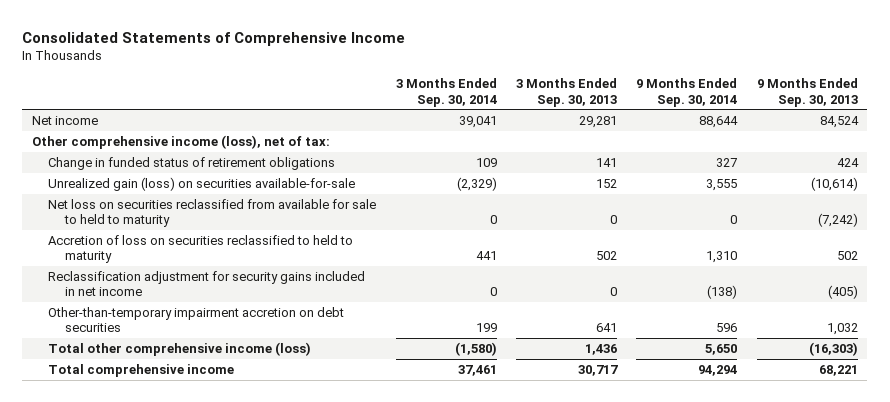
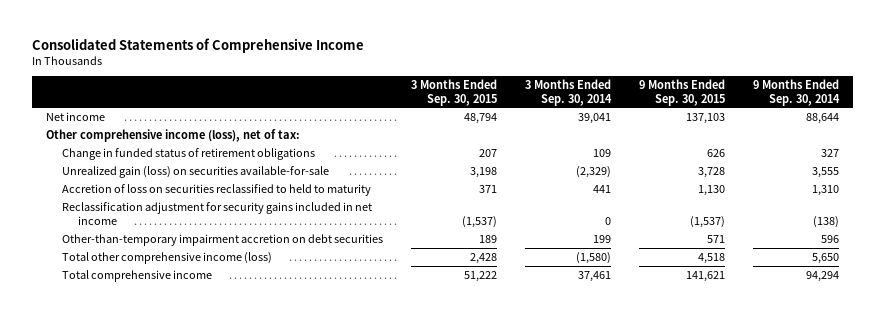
- | 3 Months Ended Sep. 30, 2014 | 3 Months Ended Sep. 30, 2013 | 9 Months Ended Sep. 30, 2014 | 9 Months Ended Sep. 30, 2013
+ | 3 Months Ended Sep. 30, 2015 | 3 Months Ended Sep. 30, 2014 | 9 Months Ended Sep. 30, 2015 | 9 Months Ended Sep. 30, 2014
- Net loss on securities reclassified from available for sale to held to maturity | 0 | 0 | 0 | (7,242)

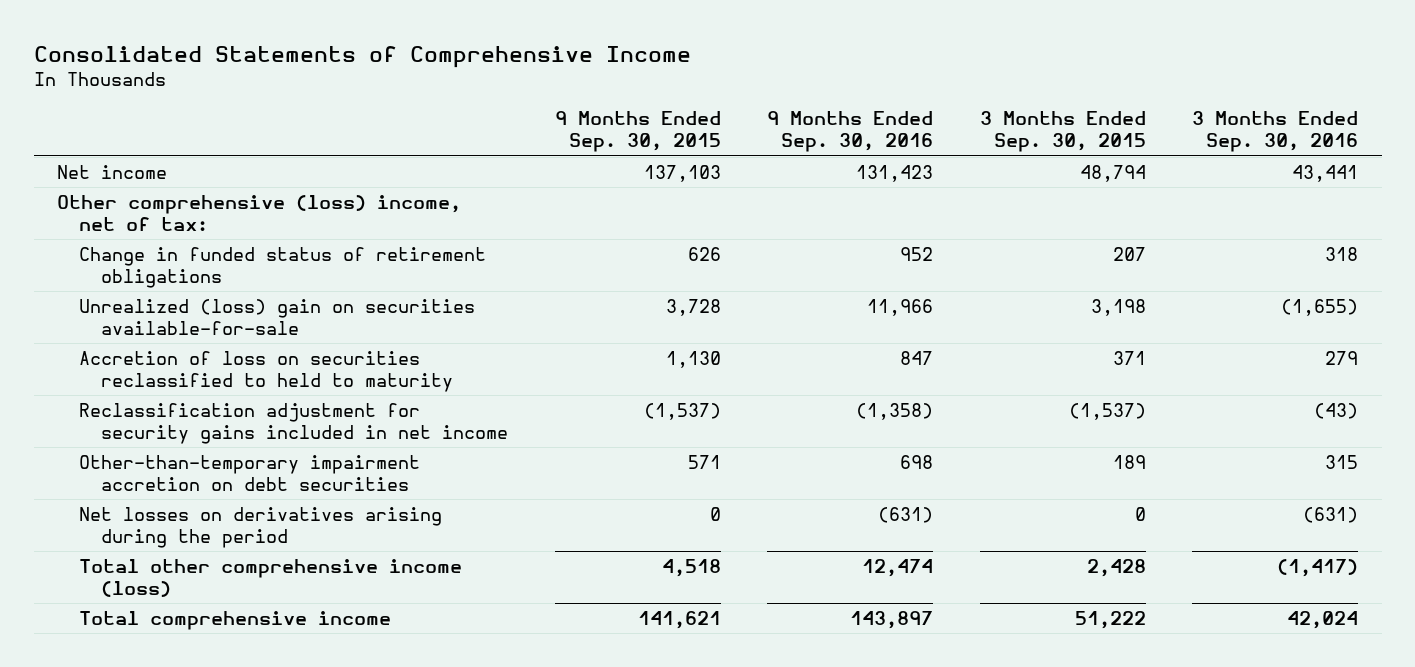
- | 3 Months Ended Sep. 30, 2015 | 3 Months Ended Sep. 30, 2014 | 9 Months Ended Sep. 30, 2015 | 9 Months Ended Sep. 30, 2014
+ | 9 Months Ended Sep. 30, 2015 | 9 Months Ended Sep. 30, 2016 | 3 Months Ended Sep. 30, 2015 | 3 Months Ended Sep. 30, 2016
- Other comprehensive income (loss), net of tax:
+ Other comprehensive (loss) income, net of tax:
- Unrealized gain (loss) on securities available-for-sale | 3,198 | (2,329) | 3,728 | 3,555
+ Unrealized (loss) gain on securities available-for-sale | 3,728 | 11,966 | 3,198 | (1,655)
+ Net losses on derivatives arising during the period | 0 | (631) | 0 | (631)

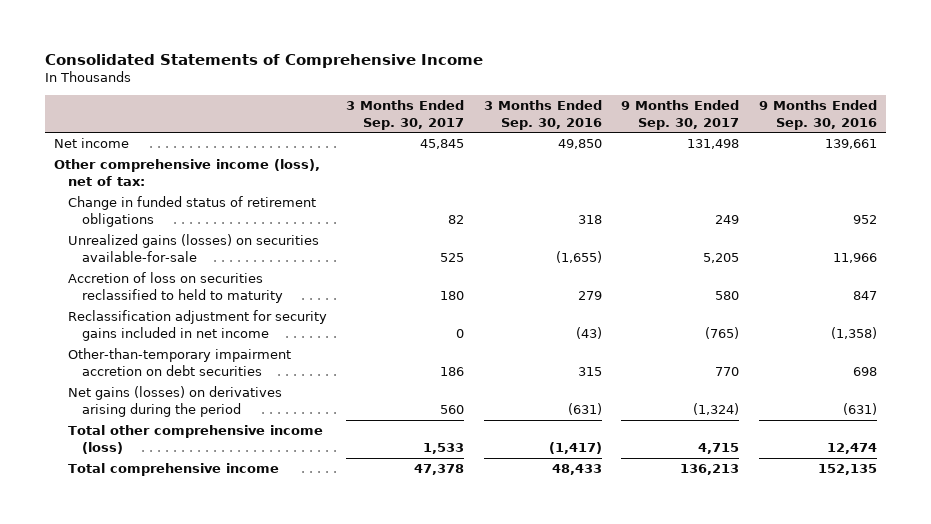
- | 9 Months Ended Sep. 30, 2015 | 9 Months Ended Sep. 30, 2016 | 3 Months Ended Sep. 30, 2015 | 3 Months Ended Sep. 30, 2016
+ | 3 Months Ended Sep. 30, 2017 | 3 Months Ended Sep. 30, 2016 | 9 Months Ended Sep. 30, 2017 | 9 Months Ended Sep. 30, 2016
- Net income | 137,103 | 131,423 | 48,794 | 43,441
- Other comprehensive (loss) income, net of tax:
+ Net income | 45,845 | 49,850 | 131,498 | 139,661
+ Other comprehensive income (loss), net of tax:
- Unrealized (loss) gain on securities available-for-sale | 3,728 | 11,966 | 3,198 | (1,655)
+ Unrealized gains (losses) on securities available-for-sale | 525 | (1,655) | 5,205 | 11,966
- Net losses on derivatives arising during the period | 0 | (631) | 0 | (631)
+ Net gains (losses) on derivatives arising during the period | 560 | (631) | (1,324) | (631)
- Total comprehensive income | 141,621 | 143,897 | 51,222 | 42,024
+ Total comprehensive income | 47,378 | 48,433 | 136,213 | 152,135

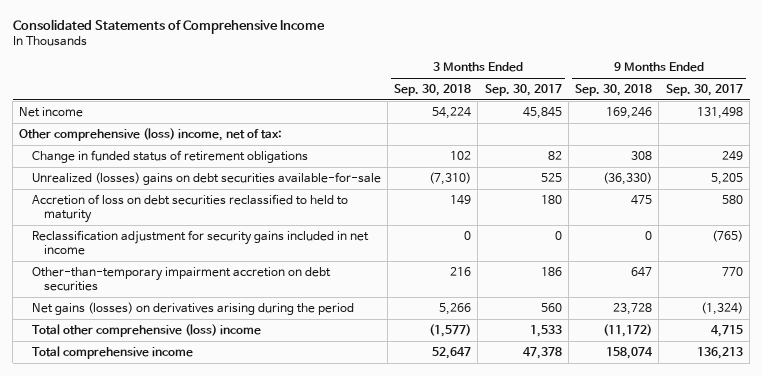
- | 3 Months Ended Sep. 30, 2017 | 3 Months Ended Sep. 30, 2016 | 9 Months Ended Sep. 30, 2017 | 9 Months Ended Sep. 30, 2016
+ | 3 Months Ended Sep. 30, 2018 | 3 Months Ended Sep. 30, 2017 | 9 Months Ended Sep. 30, 2018 | 9 Months Ended Sep. 30, 2017
- Other comprehensive income (loss), net of tax:
+ Other comprehensive (loss) income, net of tax:
- Unrealized gains (losses) on securities available-for-sale | 525 | (1,655) | 5,205 | 11,966
- Accretion of loss on securities reclassified to held to maturity | 180 | 279 | 580 | 847
+ Unrealized (losses) gains on debt securities available-for-sale | (7,310) | 525 | (36,330) | 5,205
+ Accretion of loss on debt securities reclassified to held to maturity | 149 | 180 | 475 | 580
- Total other comprehensive income (loss) | 1,533 | (1,417) | 4,715 | 12,474
+ Total other comprehensive (loss) income | (1,577) | 1,533 | (11,172) | 4,715

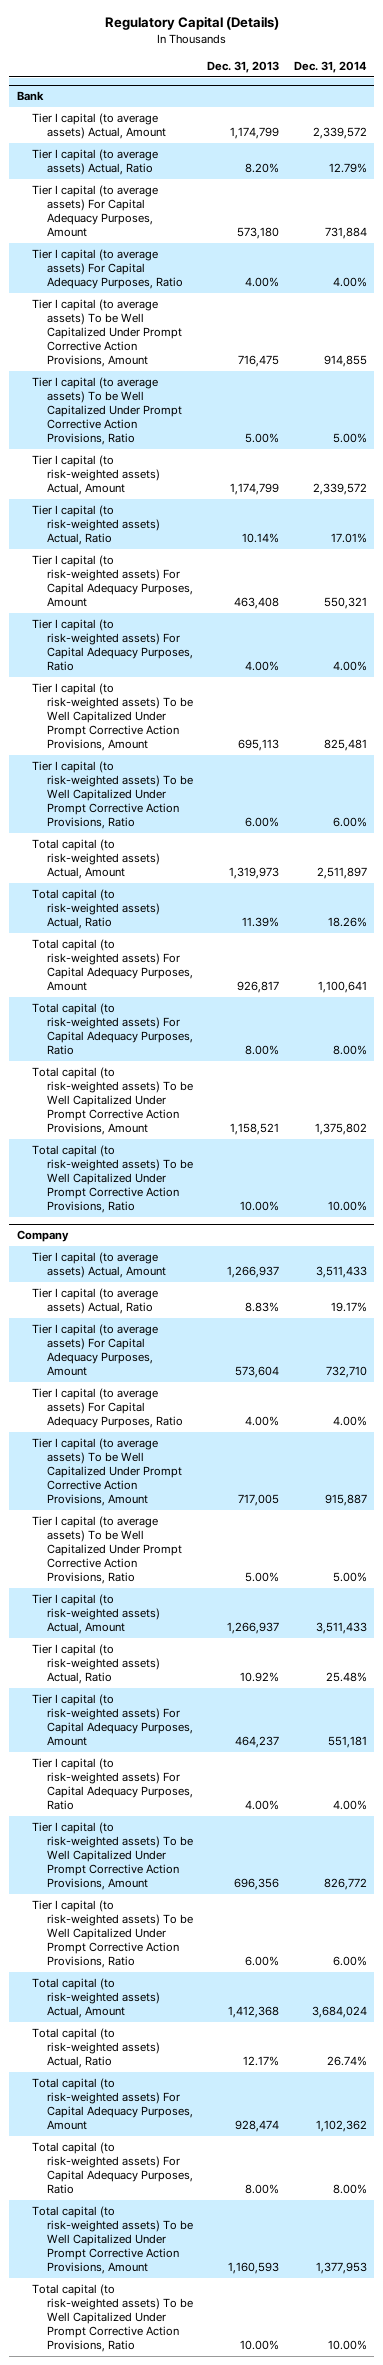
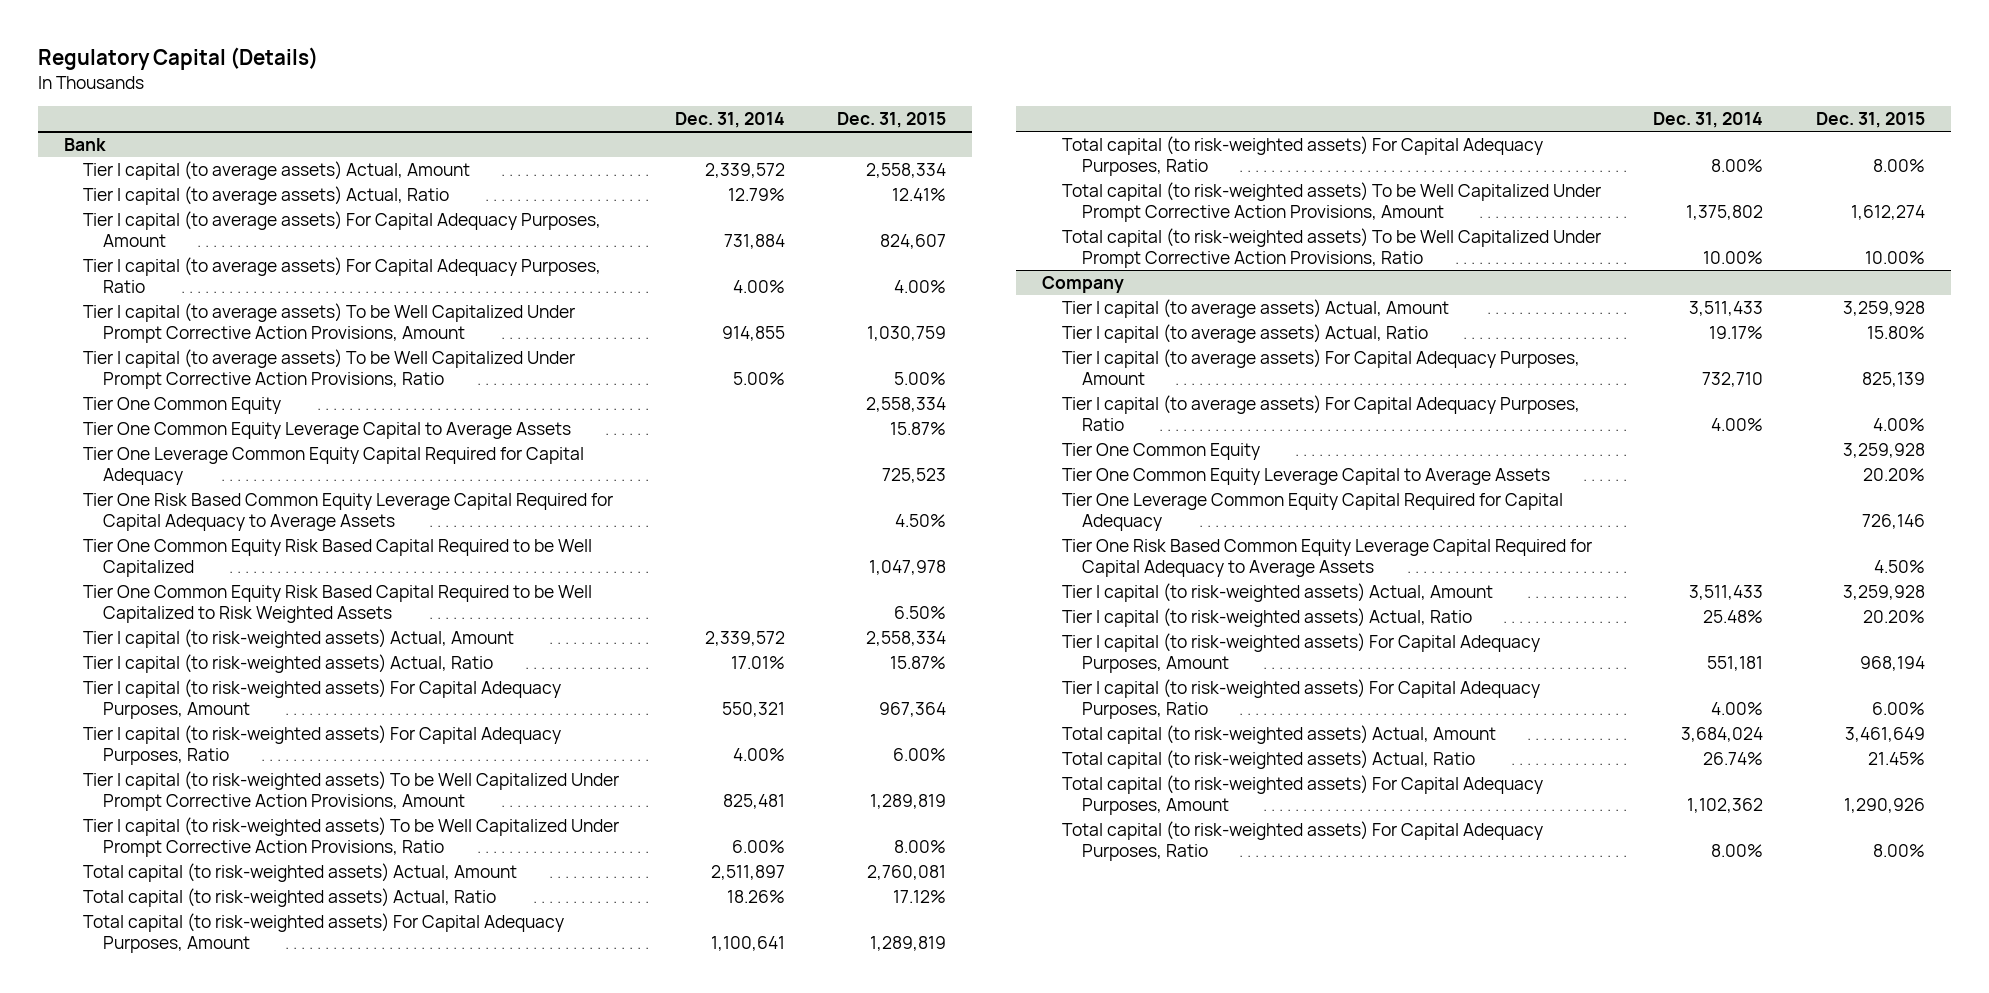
- | Dec. 31, 2013 | Dec. 31, 2014
+ | Dec. 31, 2014 | Dec. 31, 2015
@ Bank
+ Tier One Common Equity | | 2,558,334
+ Tier One Common Equity Leverage Capital to Average Assets | | 15.87%
+ Tier One Leverage Common Equity Capital Required for Capital Adequacy | | 725,523
+ Tier One Risk Based Common Equity Leverage Capital Required for Capital Adequacy to Average Assets | | 4.50%
+ Tier One Common Equity Risk Based Capital Required to be Well Capitalized | | 1,047,978
+ Tier One Common Equity Risk Based Capital Required to be Well Capitalized to Risk Weighted Assets | | 6.50%
@ Company
- Tier I capital (to average assets) To be Well Capitalized Under Prompt Corrective Action Provisions, Amount | 717,005 | 915,887
- Tier I capital (to average assets) To be Well Capitalized Under Prompt Corrective Action Provisions, Ratio | 5.00% | 5.00%
+ Tier One Common Equity | | 3,259,928
+ Tier One Common Equity Leverage Capital to Average Assets | | 20.20%
+ Tier One Leverage Common Equity Capital Required for Capital Adequacy | | 726,146
+ Tier One Risk Based Common Equity Leverage Capital Required for Capital Adequacy to Average Assets | | 4.50%
- Tier I capital (to risk-weighted assets) To be Well Capitalized Under Prompt Corrective Action Provisions, Amount | 696,356 | 826,772
- Tier I capital (to risk-weighted assets) To be Well Capitalized Under Prompt Corrective Action Provisions, Ratio | 6.00% | 6.00%
- Total capital (to risk-weighted assets) To be Well Capitalized Under Prompt Corrective Action Provisions, Amount | 1,160,593 | 1,377,953
- Total capital (to risk-weighted assets) To be Well Capitalized Under Prompt Corrective Action Provisions, Ratio | 10.00% | 10.00%

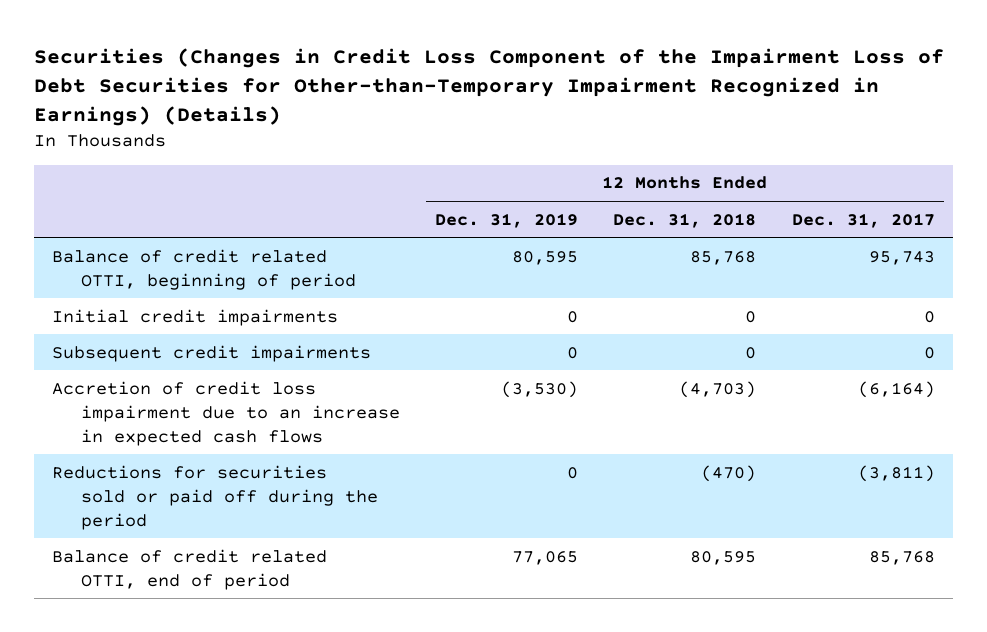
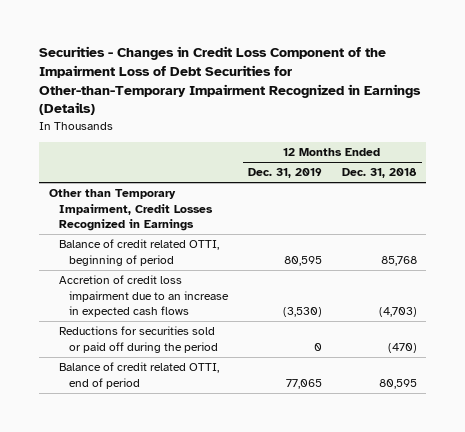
- Securities (Changes in Credit Loss Component of the Impairment Loss of Debt Securities for Other-than-Temporary Impairment Recognized in Earnings) (Details)
+ Securities - Changes in Credit Loss Component of the Impairment Loss of Debt Securities for Other-than-Temporary Impairment Recognized in Earnings (Details)
- | 12 Months Ended Dec. 31, 2019 | 12 Months Ended Dec. 31, 2018 | 12 Months Ended Dec. 31, 2017
+ | 12 Months Ended Dec. 31, 2019 | 12 Months Ended Dec. 31, 2018
+ Other than Temporary Impairment, Credit Losses Recognized in Earnings
- Initial credit impairments | 0 | 0 | 0
- Subsequent credit impairments | 0 | 0 | 0

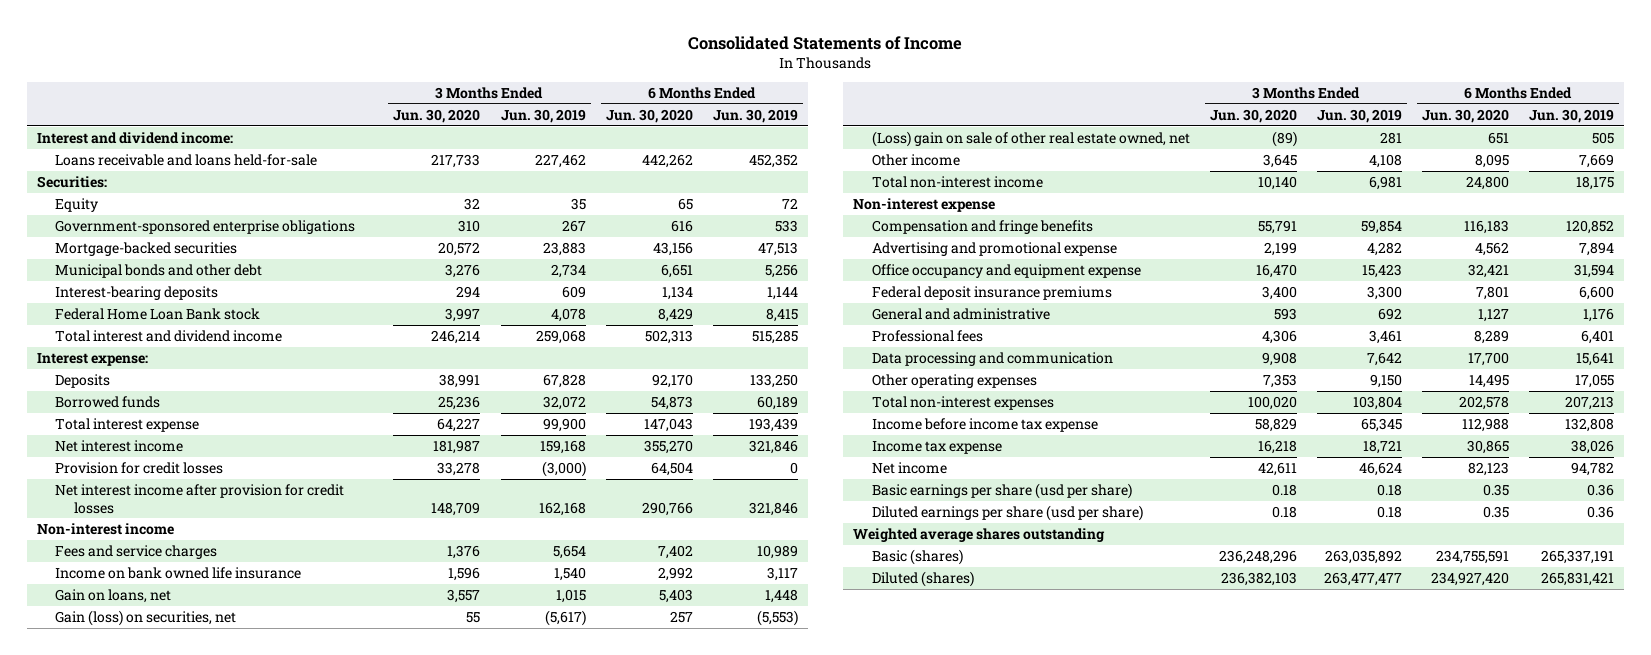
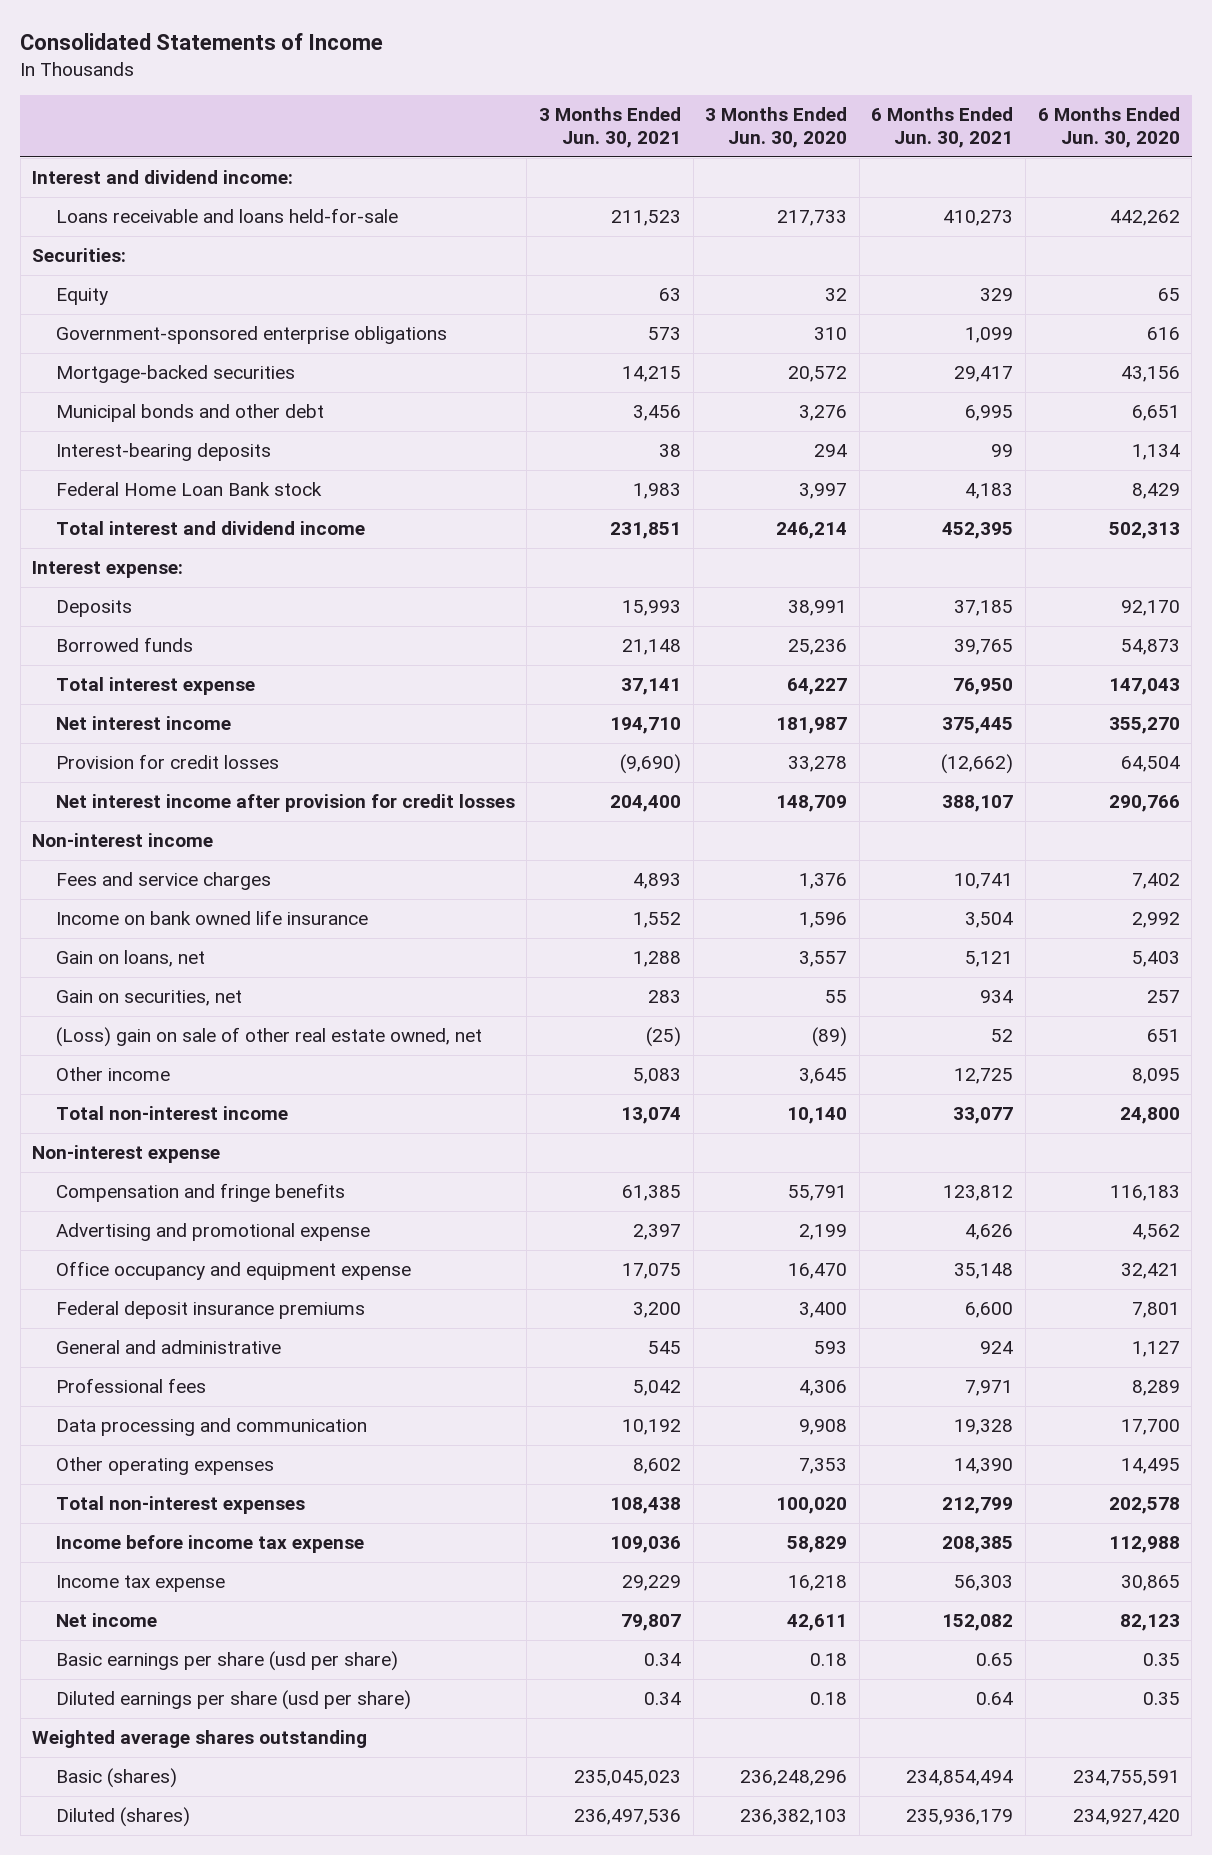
- | 3 Months Ended Jun. 30, 2020 | 3 Months Ended Jun. 30, 2019 | 6 Months Ended Jun. 30, 2020 | 6 Months Ended Jun. 30, 2019
+ | 3 Months Ended Jun. 30, 2021 | 3 Months Ended Jun. 30, 2020 | 6 Months Ended Jun. 30, 2021 | 6 Months Ended Jun. 30, 2020
- Gain (loss) on securities, net | 55 | (5,617) | 257 | (5,553)
+ Gain on securities, net | 283 | 55 | 934 | 257

